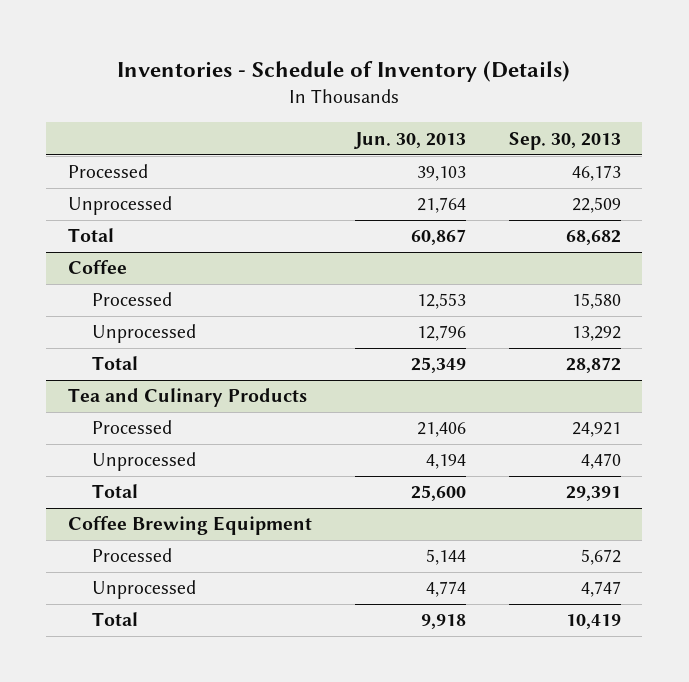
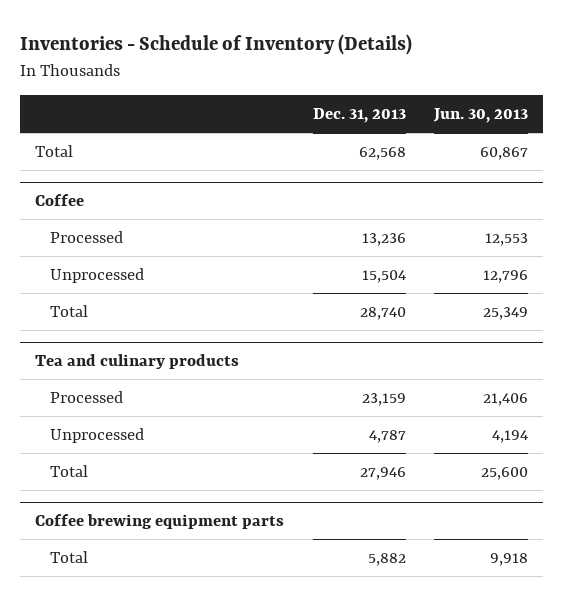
- | Jun. 30, 2013 | Sep. 30, 2013
+ | Dec. 31, 2013 | Jun. 30, 2013
- Processed | 39,103 | 46,173
- Unprocessed | 21,764 | 22,509
- Tea and Culinary Products
+ Tea and culinary products
- Coffee Brewing Equipment
- Processed | 5,144 | 5,672
- Unprocessed | 4,774 | 4,747
+ Coffee brewing equipment parts

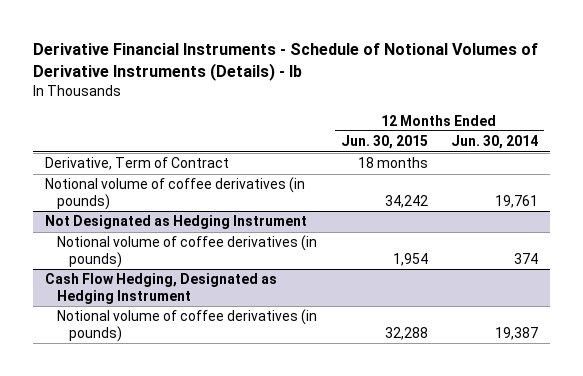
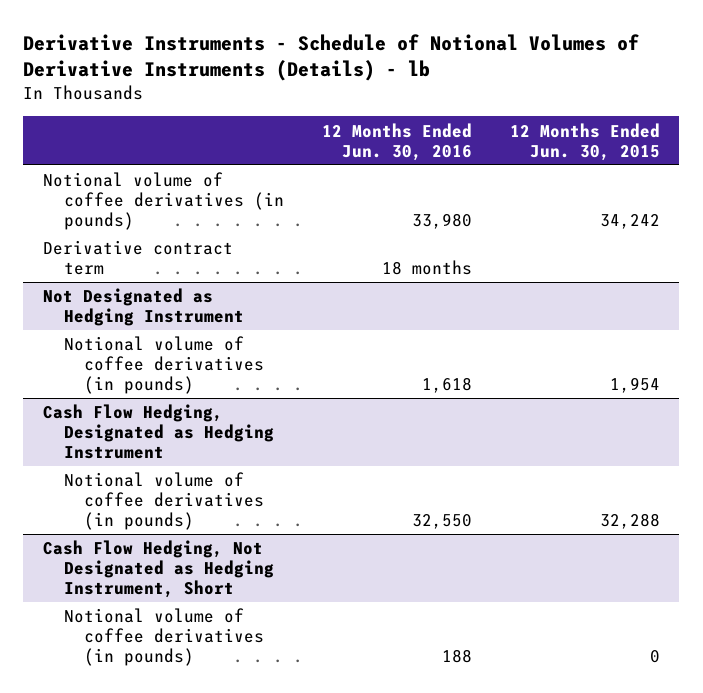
- Derivative Financial Instruments - Schedule of Notional Volumes of Derivative Instruments (Details) - lb
+ Derivative Instruments - Schedule of Notional Volumes of Derivative Instruments (Details) - lb
- | 12 Months Ended Jun. 30, 2015 | 12 Months Ended Jun. 30, 2014
+ | 12 Months Ended Jun. 30, 2016 | 12 Months Ended Jun. 30, 2015
- Derivative, Term of Contract | 18 months |
+ Derivative contract term | 18 months |
+ Cash Flow Hedging, Not Designated as Hedging Instrument, Short
+ Notional volume of coffee derivatives (in pounds) | 188 | 0

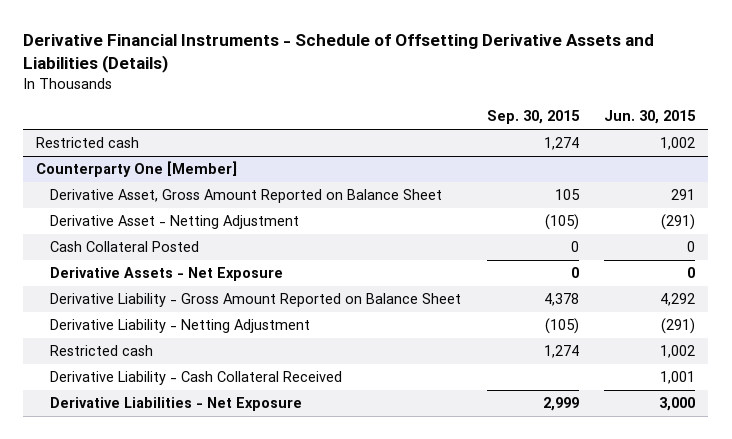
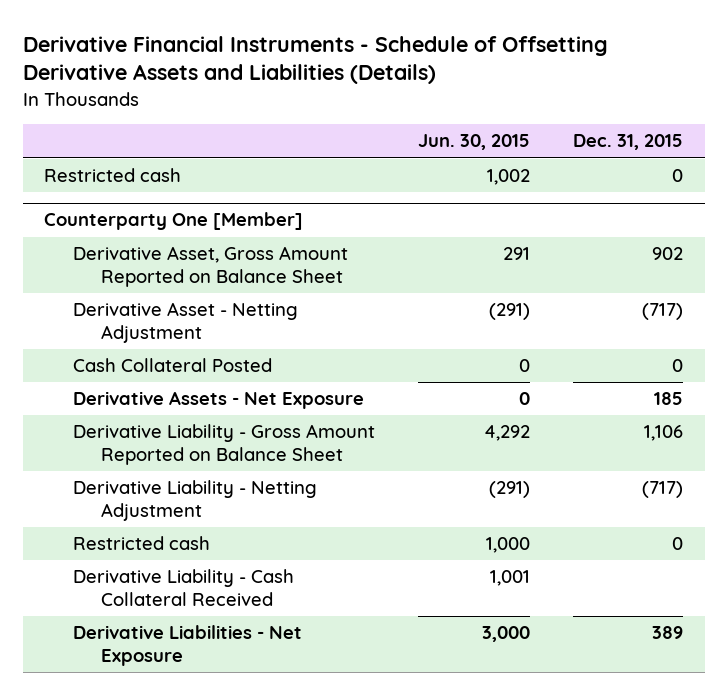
- | Sep. 30, 2015 | Jun. 30, 2015
+ | Jun. 30, 2015 | Dec. 31, 2015
@ Counterparty One [Member]
- Restricted cash | 1,274 | 1,002
+ Restricted cash | 1,000 | 0

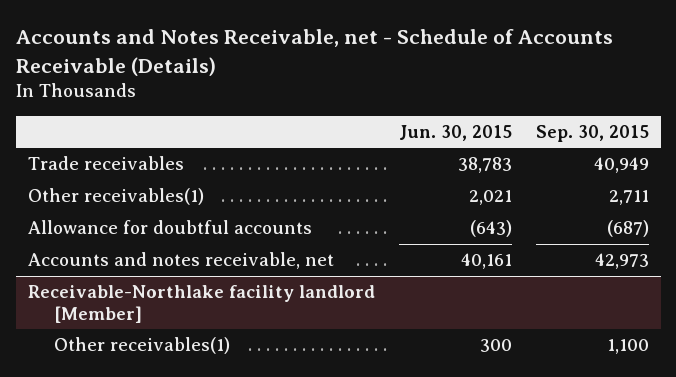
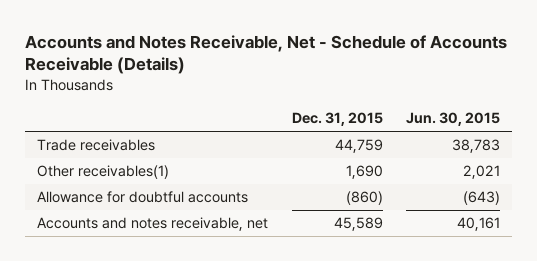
- Accounts and Notes Receivable, net - Schedule of Accounts Receivable (Details)
+ Accounts and Notes Receivable, Net - Schedule of Accounts Receivable (Details)
- | Jun. 30, 2015 | Sep. 30, 2015
+ | Dec. 31, 2015 | Jun. 30, 2015
- Receivable-Northlake facility landlord [Member]
- Other receivables(1) | 300 | 1,100

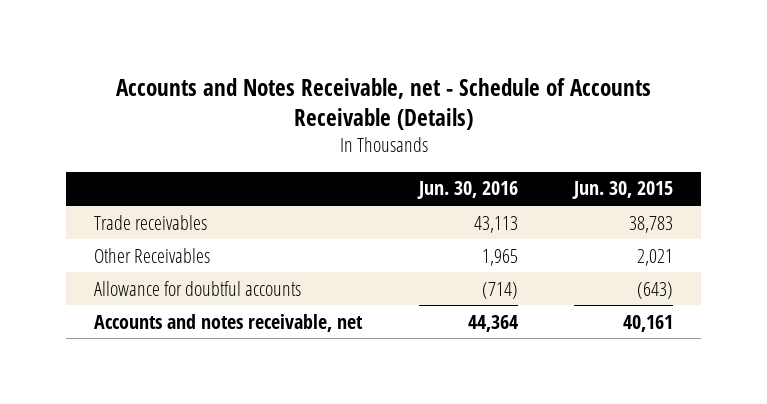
- Accounts and Notes Receivable, Net - Schedule of Accounts Receivable (Details)
+ Accounts and Notes Receivable, net - Schedule of Accounts Receivable (Details)
- | Dec. 31, 2015 | Jun. 30, 2015
+ | Jun. 30, 2016 | Jun. 30, 2015
- Other receivables(1) | 1,690 | 2,021
+ Other Receivables | 1,965 | 2,021

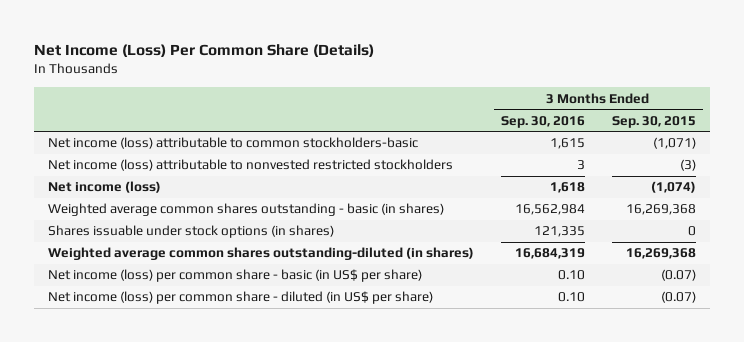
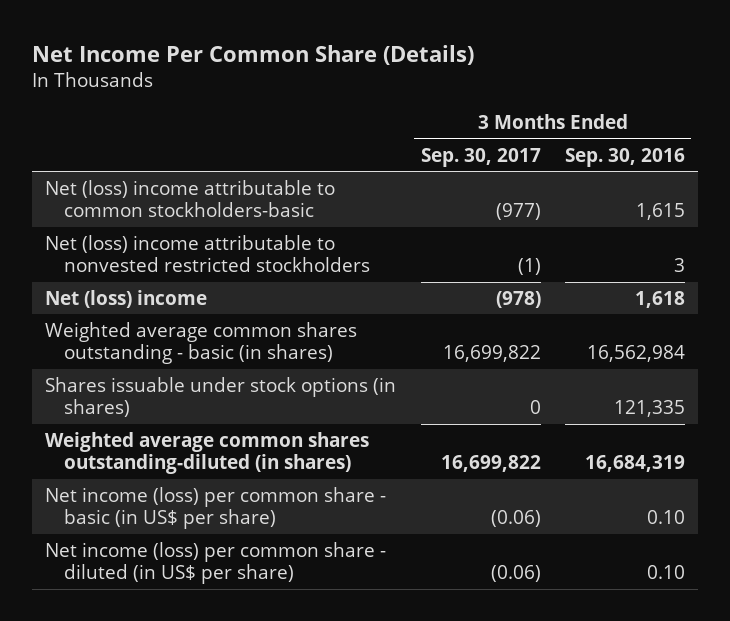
- Net Income (Loss) Per Common Share (Details)
+ Net Income Per Common Share (Details)
- | 3 Months Ended Sep. 30, 2016 | 3 Months Ended Sep. 30, 2015
+ | 3 Months Ended Sep. 30, 2017 | 3 Months Ended Sep. 30, 2016
- Net income (loss) attributable to common stockholders-basic | 1,615 | (1,071)
- Net income (loss) attributable to nonvested restricted stockholders | 3 | (3)
- Net income (loss) | 1,618 | (1,074)
+ Net (loss) income attributable to common stockholders-basic | (977) | 1,615
+ Net (loss) income attributable to nonvested restricted stockholders | (1) | 3
+ Net (loss) income | (978) | 1,618

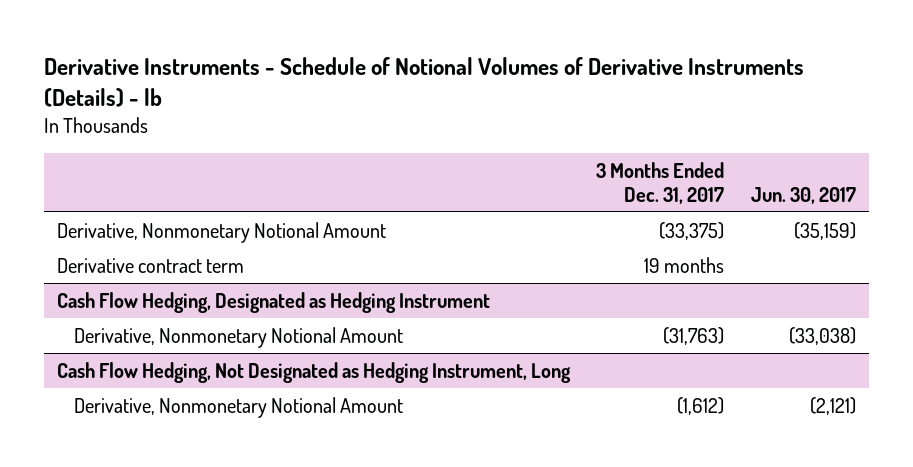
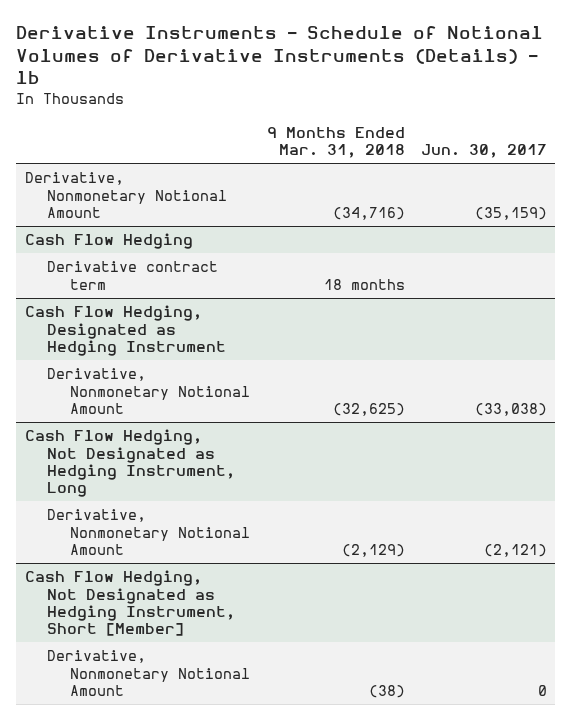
- | 3 Months Ended Dec. 31, 2017 | Jun. 30, 2017
+ | 9 Months Ended Mar. 31, 2018 | Jun. 30, 2017
+ Cash Flow Hedging
+ Cash Flow Hedging, Not Designated as Hedging Instrument, Short [Member]
+ Derivative, Nonmonetary Notional Amount | (38) | 0

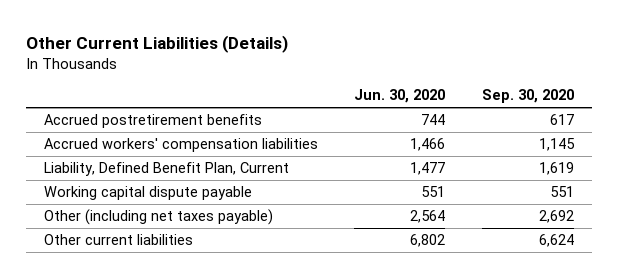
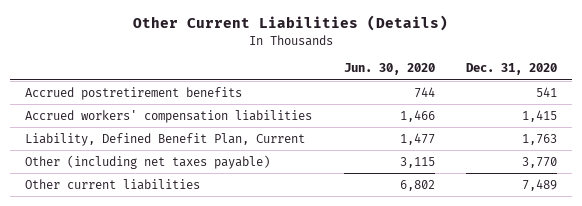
- | Jun. 30, 2020 | Sep. 30, 2020
+ | Jun. 30, 2020 | Dec. 31, 2020
- Working capital dispute payable | 551 | 551
- Other (including net taxes payable) | 2,564 | 2,692
+ Other (including net taxes payable) | 3,115 | 3,770

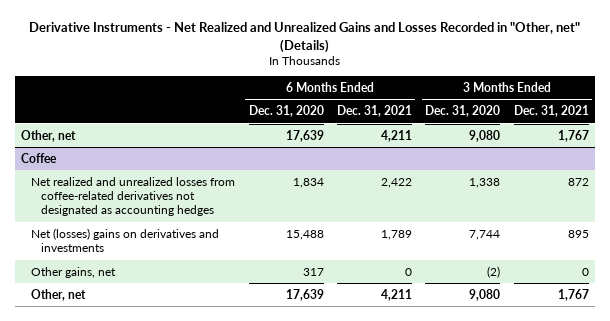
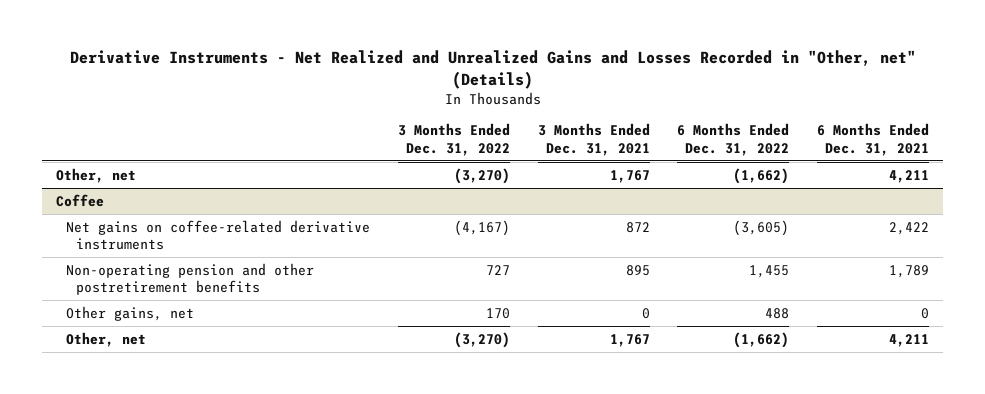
- | 6 Months Ended Dec. 31, 2020 | 6 Months Ended Dec. 31, 2021 | 3 Months Ended Dec. 31, 2020 | 3 Months Ended Dec. 31, 2021
+ | 3 Months Ended Dec. 31, 2022 | 3 Months Ended Dec. 31, 2021 | 6 Months Ended Dec. 31, 2022 | 6 Months Ended Dec. 31, 2021
@ Coffee
- Net realized and unrealized losses from coffee-related derivatives not designated as accounting hedges | 1,834 | 2,422 | 1,338 | 872
- Net (losses) gains on derivatives and investments | 15,488 | 1,789 | 7,744 | 895
+ Net gains on coffee-related derivative instruments | (4,167) | 872 | (3,605) | 2,422
+ Non-operating pension and other postretirement benefits | 727 | 895 | 1,455 | 1,789

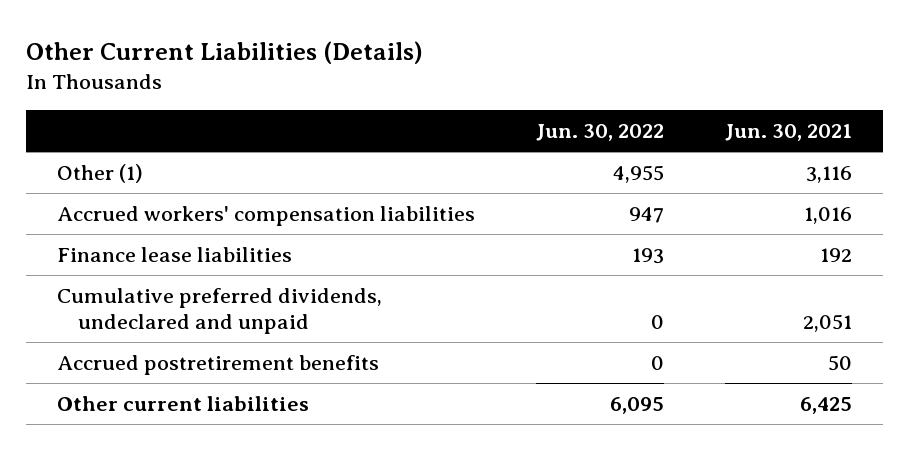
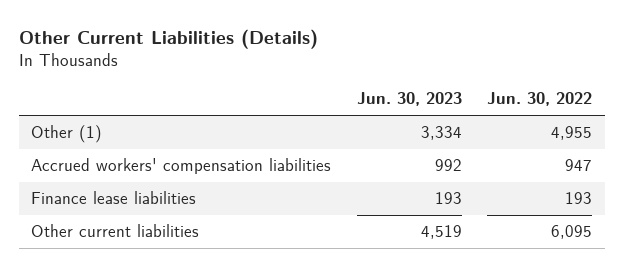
- | Jun. 30, 2022 | Jun. 30, 2021
+ | Jun. 30, 2023 | Jun. 30, 2022
- Cumulative preferred dividends, undeclared and unpaid | 0 | 2,051
- Accrued postretirement benefits | 0 | 50

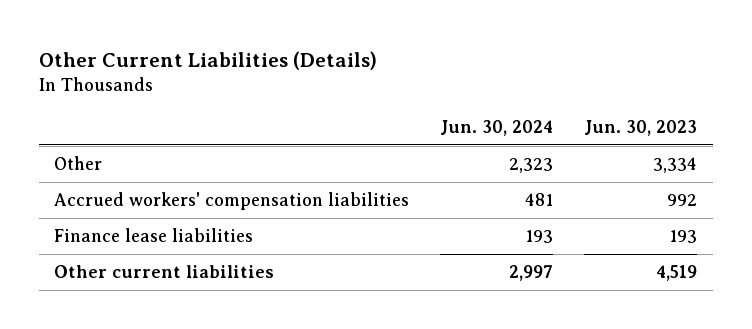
- | Jun. 30, 2023 | Jun. 30, 2022
+ | Jun. 30, 2024 | Jun. 30, 2023
- Other (1) | 3,334 | 4,955
+ Other | 2,323 | 3,334

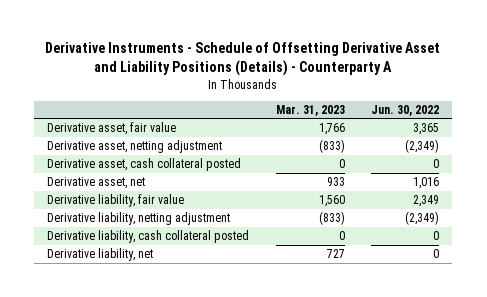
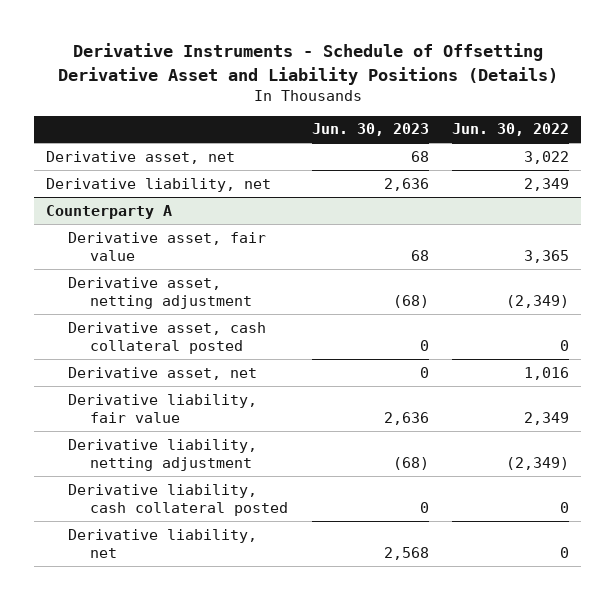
- Derivative Instruments - Schedule of Offsetting Derivative Asset and Liability Positions (Details) - Counterparty A
+ Derivative Instruments - Schedule of Offsetting Derivative Asset and Liability Positions (Details)
- | Mar. 31, 2023 | Jun. 30, 2022
+ | Jun. 30, 2023 | Jun. 30, 2022
+ Derivative asset, net | 68 | 3,022
+ Derivative liability, net | 2,636 | 2,349
+ Counterparty A

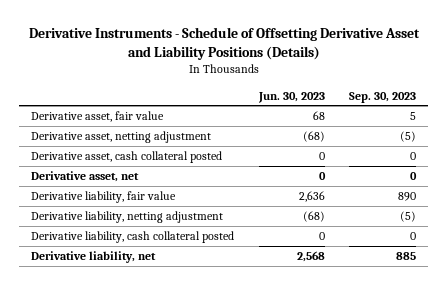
- | Jun. 30, 2023 | Jun. 30, 2022
+ | Jun. 30, 2023 | Sep. 30, 2023
- Derivative asset, net | 68 | 3,022
- Derivative liability, net | 2,636 | 2,349
- Counterparty A

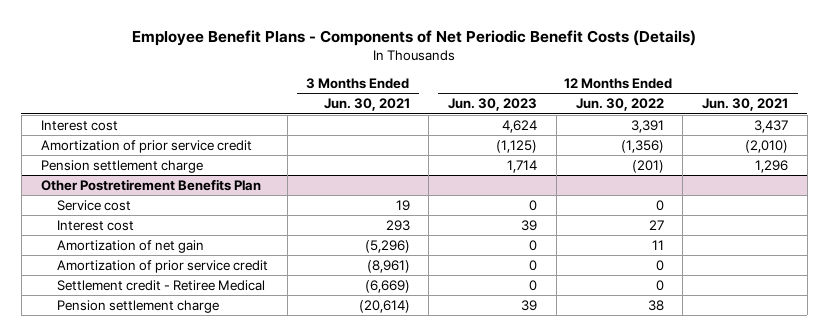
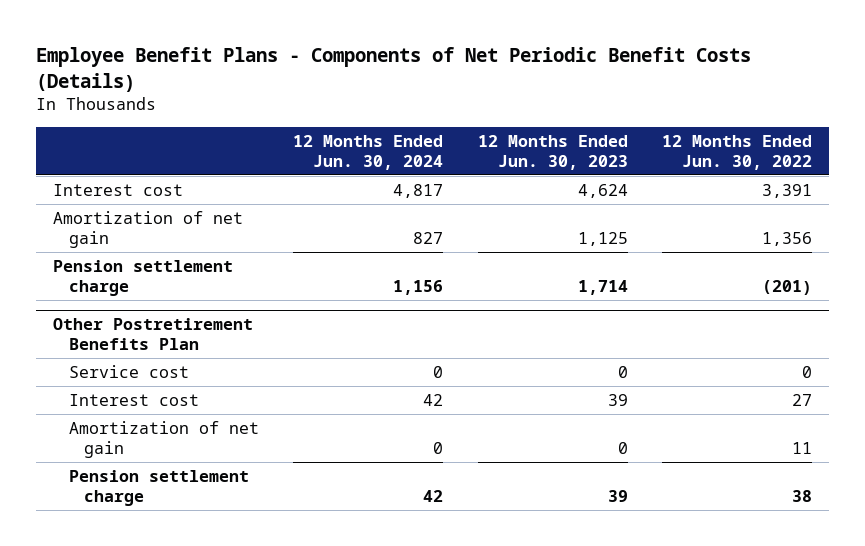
- | 3 Months Ended Jun. 30, 2021 | 12 Months Ended Jun. 30, 2023 | 12 Months Ended Jun. 30, 2022 | 12 Months Ended Jun. 30, 2021
+ | 12 Months Ended Jun. 30, 2024 | 12 Months Ended Jun. 30, 2023 | 12 Months Ended Jun. 30, 2022
- Amortization of prior service credit | | (1,125) | (1,356) | (2,010)
+ Amortization of net gain | 827 | 1,125 | 1,356
@ Other Postretirement Benefits Plan
- Amortization of prior service credit | (8,961) | 0 | 0 |
- Settlement credit - Retiree Medical | (6,669) | 0 | 0 |

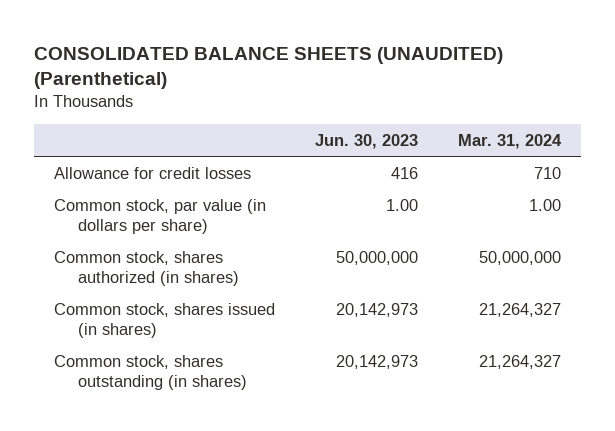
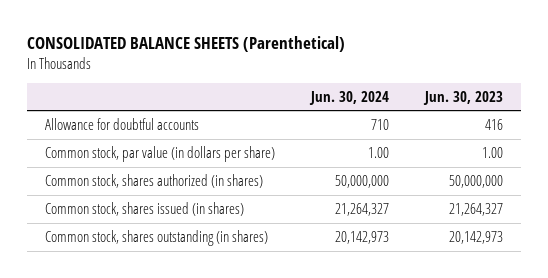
- CONSOLIDATED BALANCE SHEETS (UNAUDITED) (Parenthetical)
+ CONSOLIDATED BALANCE SHEETS (Parenthetical)
- | Jun. 30, 2023 | Mar. 31, 2024
+ | Jun. 30, 2024 | Jun. 30, 2023
- Allowance for credit losses | 416 | 710
+ Allowance for doubtful accounts | 710 | 416
- Common stock, shares issued (in shares) | 20,142,973 | 21,264,327
+ Common stock, shares issued (in shares) | 21,264,327 | 21,264,327

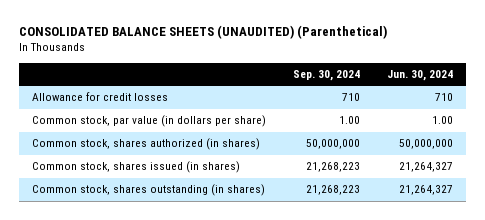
- CONSOLIDATED BALANCE SHEETS (Parenthetical)
+ CONSOLIDATED BALANCE SHEETS (UNAUDITED) (Parenthetical)
- | Jun. 30, 2024 | Jun. 30, 2023
+ | Sep. 30, 2024 | Jun. 30, 2024
- Allowance for doubtful accounts | 710 | 416
+ Allowance for credit losses | 710 | 710
- Common stock, shares outstanding (in shares) | 20,142,973 | 20,142,973
+ Common stock, shares outstanding (in shares) | 21,268,223 | 21,264,327

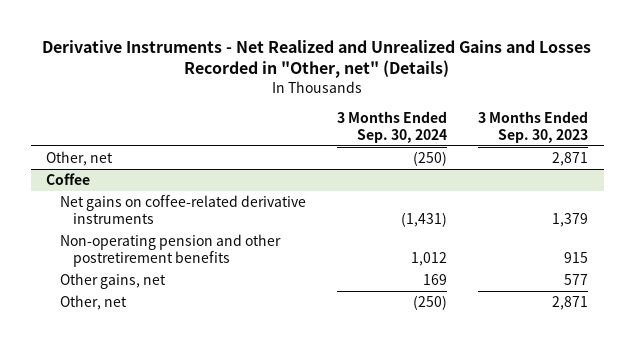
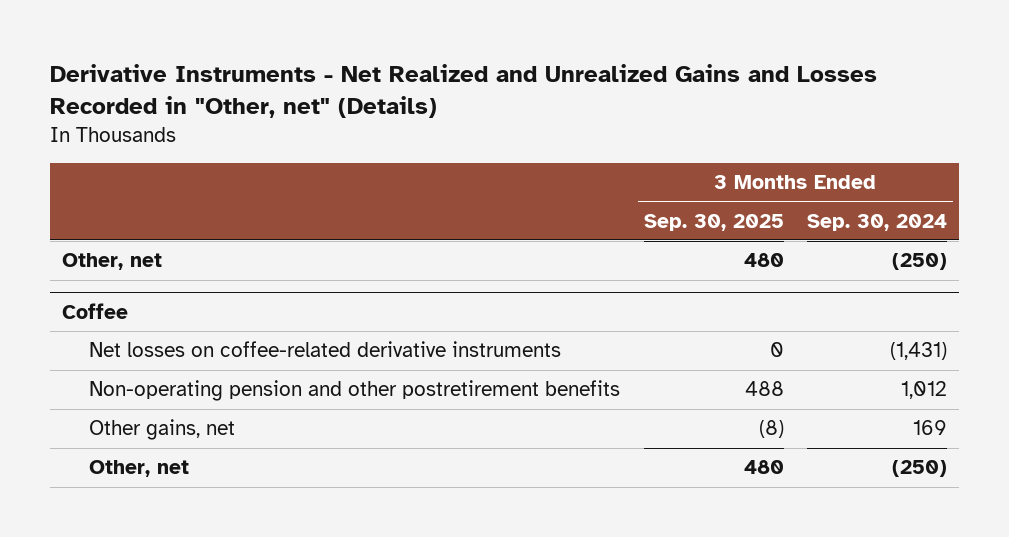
- | 3 Months Ended Sep. 30, 2024 | 3 Months Ended Sep. 30, 2023
+ | 3 Months Ended Sep. 30, 2025 | 3 Months Ended Sep. 30, 2024
@ Coffee
- Net gains on coffee-related derivative instruments | (1,431) | 1,379
+ Net losses on coffee-related derivative instruments | 0 | (1,431)

